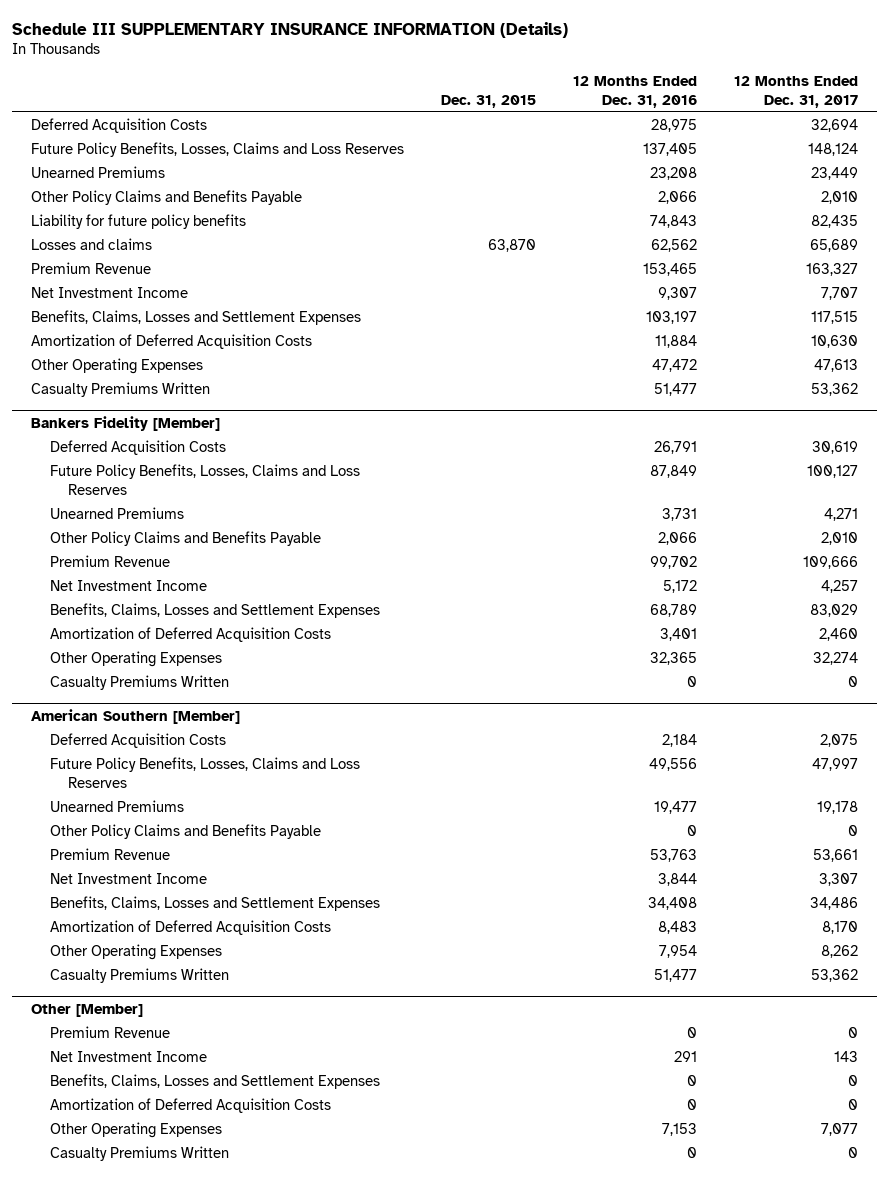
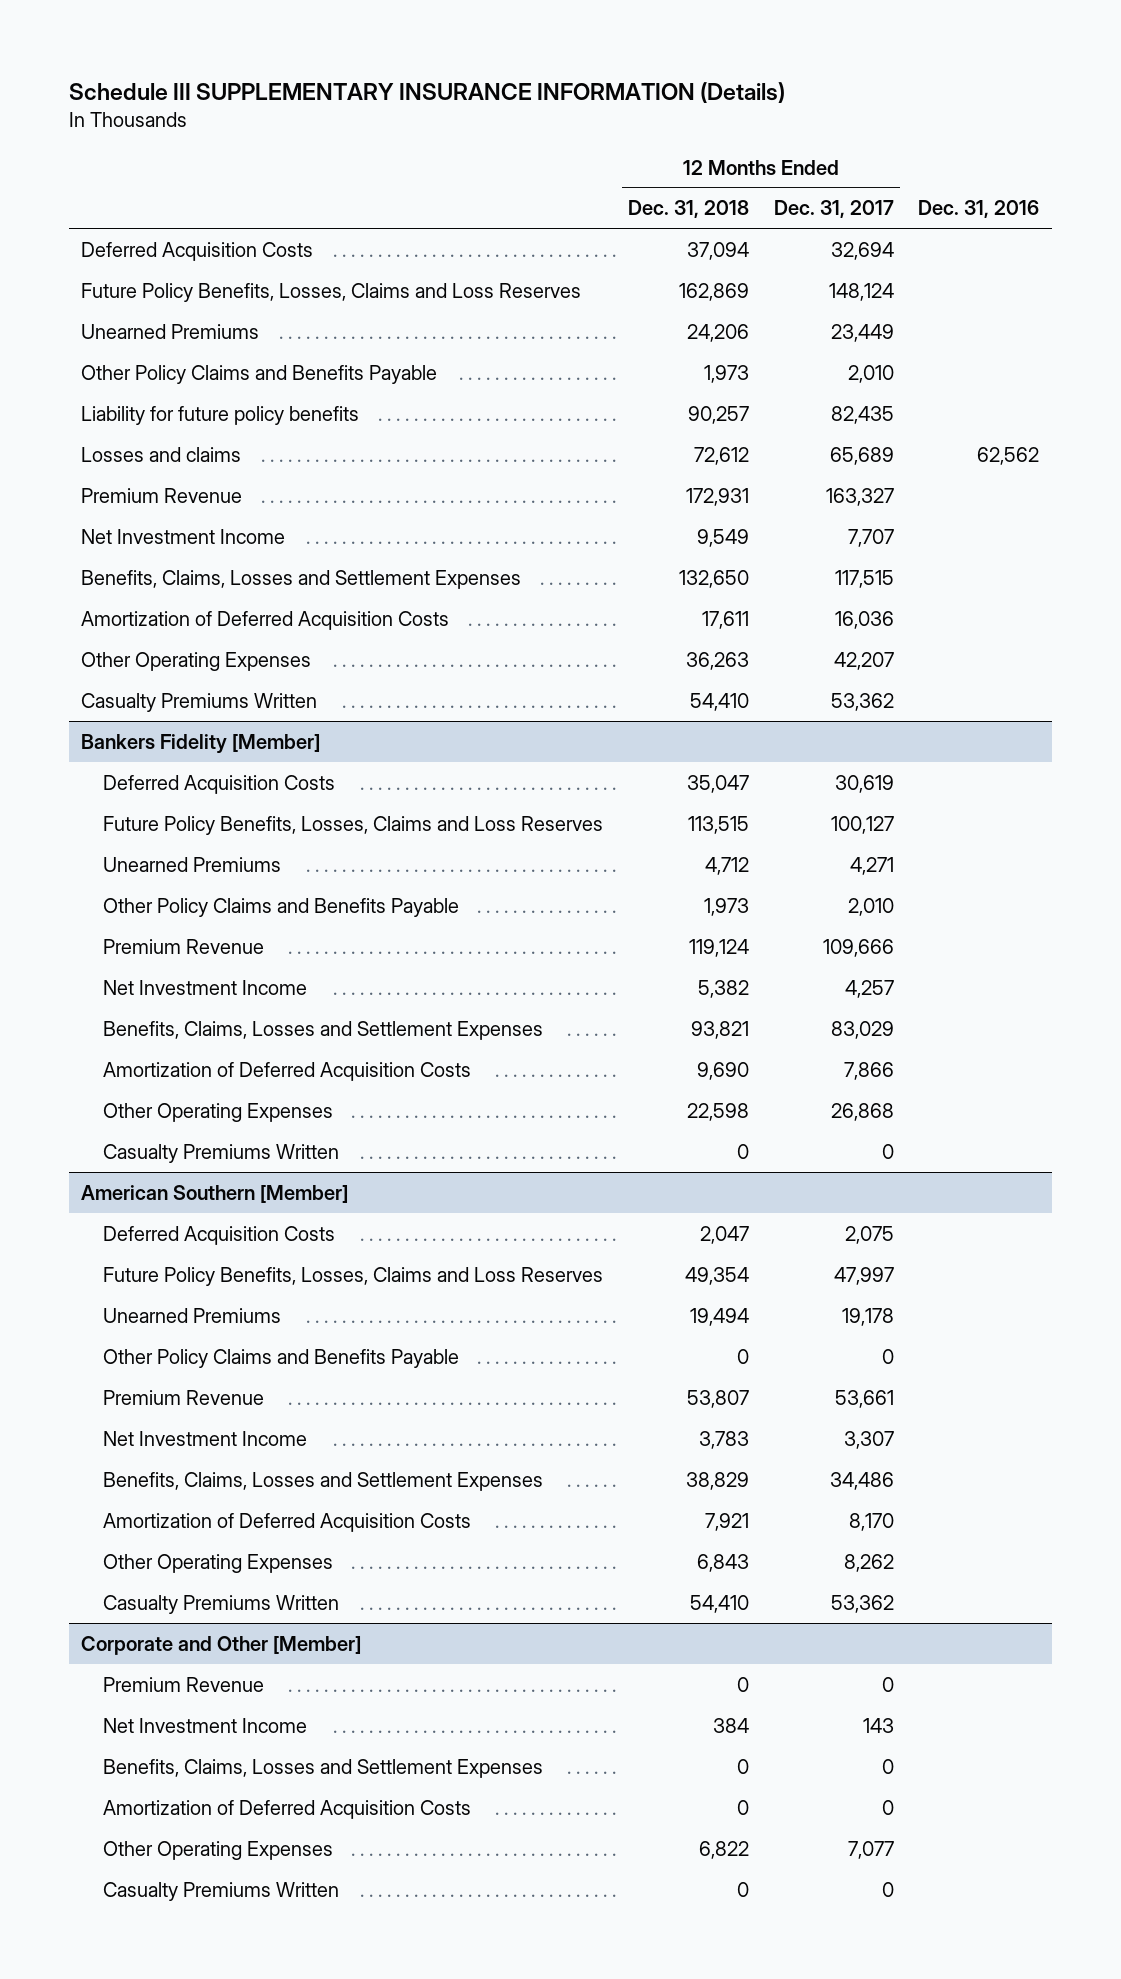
- | Dec. 31, 2015 | 12 Months Ended Dec. 31, 2016 | 12 Months Ended Dec. 31, 2017
+ | 12 Months Ended Dec. 31, 2018 | 12 Months Ended Dec. 31, 2017 | Dec. 31, 2016
- Amortization of Deferred Acquisition Costs | | 11,884 | 10,630
- Other Operating Expenses | | 47,472 | 47,613
+ Amortization of Deferred Acquisition Costs | 17,611 | 16,036 |
+ Other Operating Expenses | 36,263 | 42,207 |
@ Bankers Fidelity [Member]
- Amortization of Deferred Acquisition Costs | | 3,401 | 2,460
- Other Operating Expenses | | 32,365 | 32,274
+ Amortization of Deferred Acquisition Costs | 9,690 | 7,866 |
+ Other Operating Expenses | 22,598 | 26,868 |
- Other [Member]
+ Corporate and Other [Member]

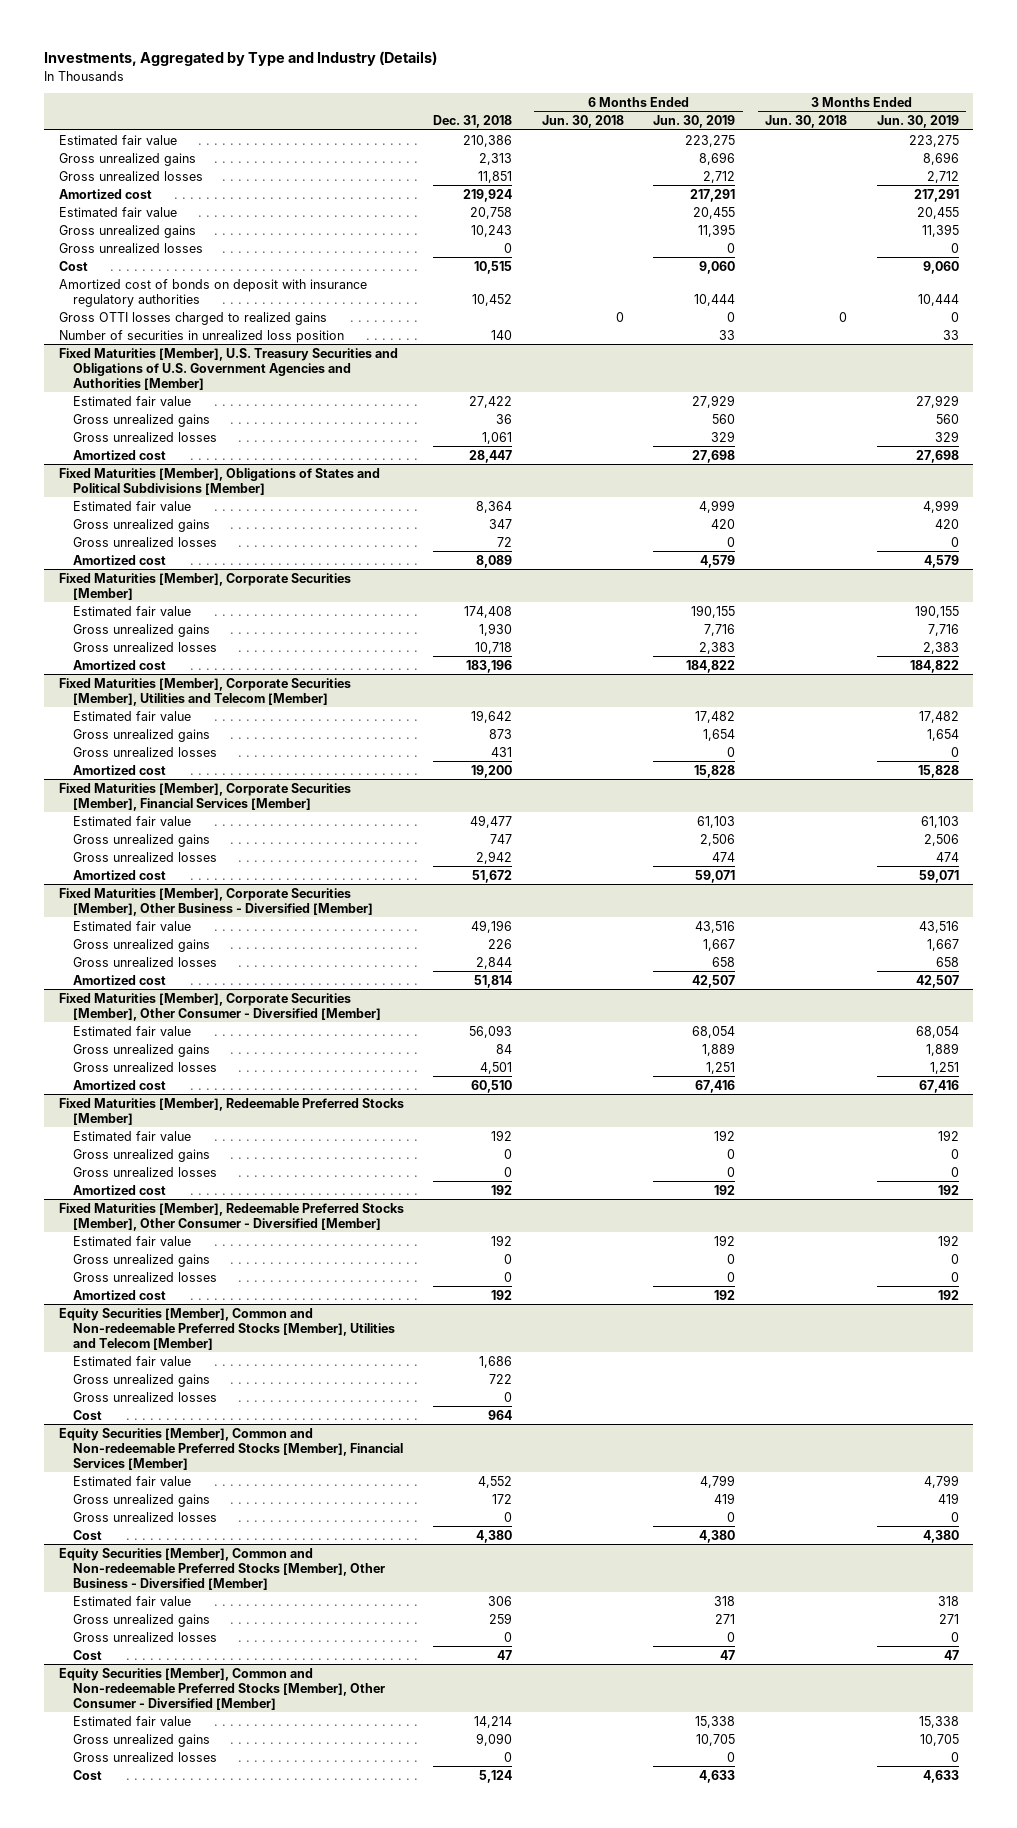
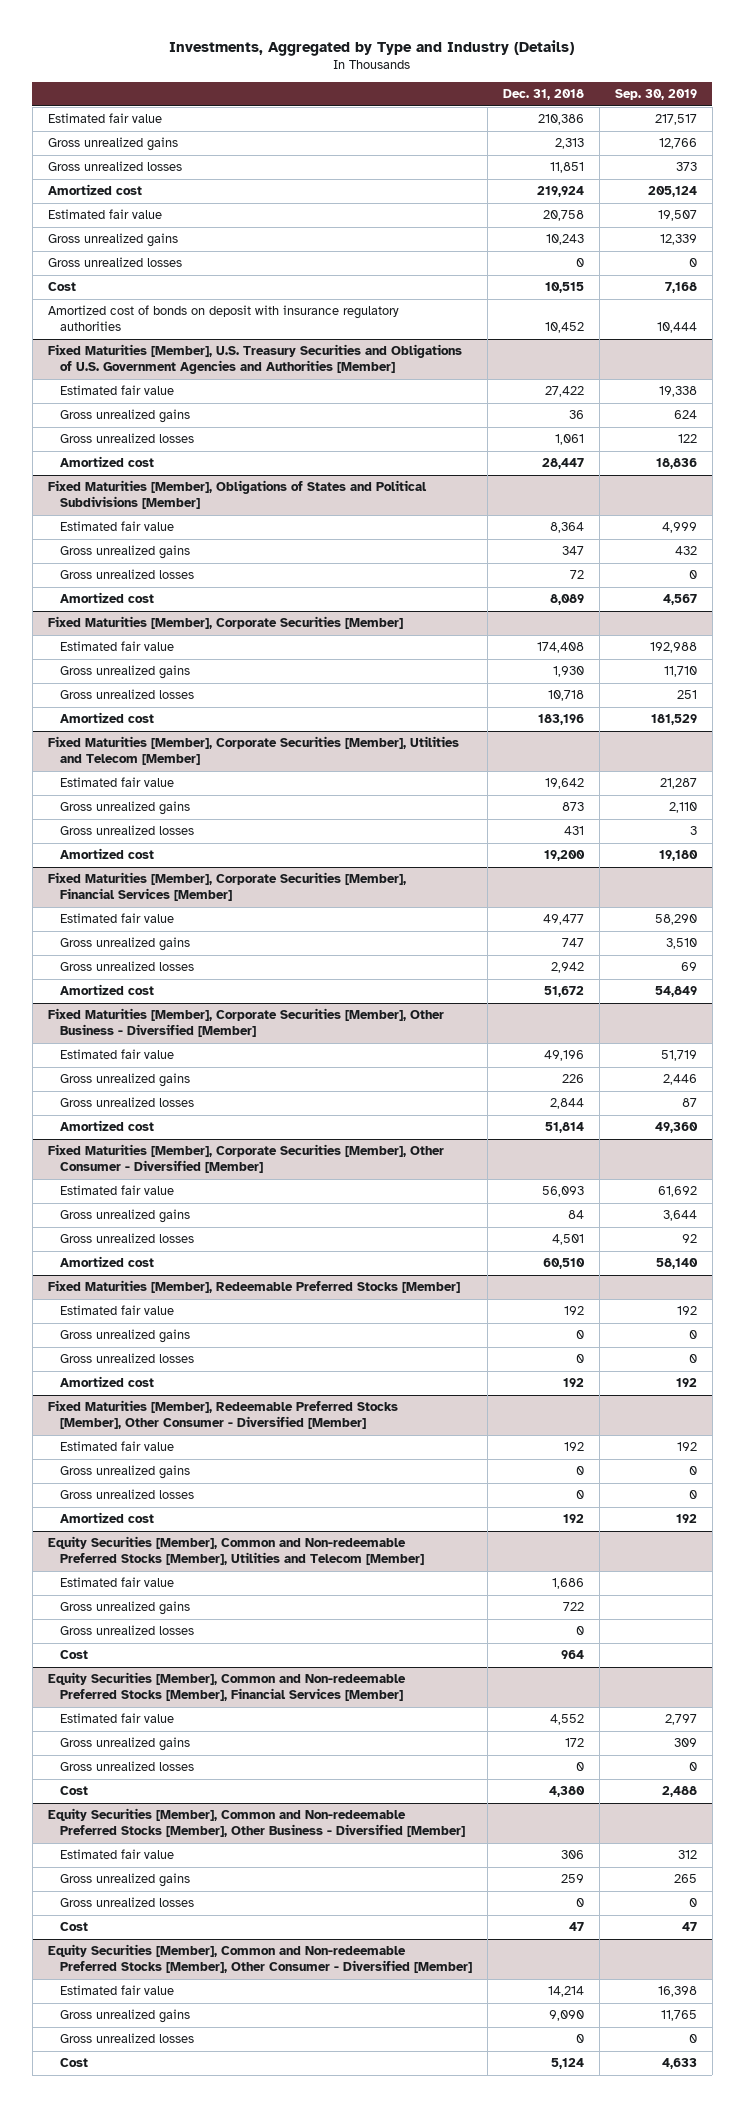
- | Dec. 31, 2018 | 6 Months Ended Jun. 30, 2018 | 6 Months Ended Jun. 30, 2019 | 3 Months Ended Jun. 30, 2018 | 3 Months Ended Jun. 30, 2019
+ | Dec. 31, 2018 | Sep. 30, 2019
- Gross OTTI losses charged to realized gains | | 0 | 0 | 0 | 0
- Number of securities in unrealized loss position | 140 | | 33 | | 33

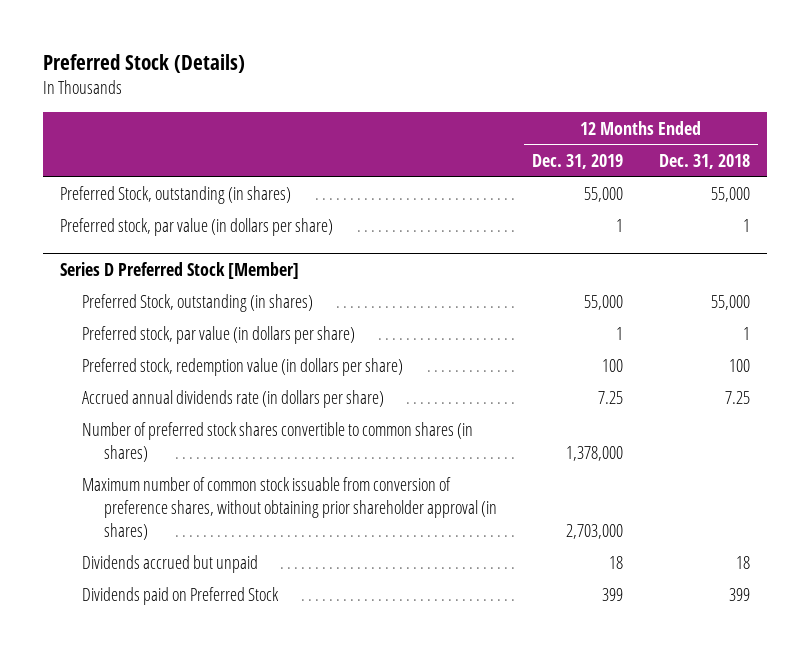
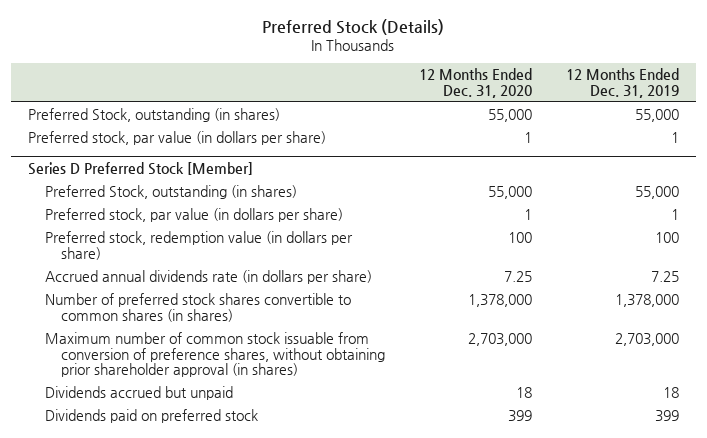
- | 12 Months Ended Dec. 31, 2019 | 12 Months Ended Dec. 31, 2018
+ | 12 Months Ended Dec. 31, 2020 | 12 Months Ended Dec. 31, 2019
@ Series D Preferred Stock [Member]
- Dividends paid on Preferred Stock | 399 | 399
+ Dividends paid on preferred stock | 399 | 399

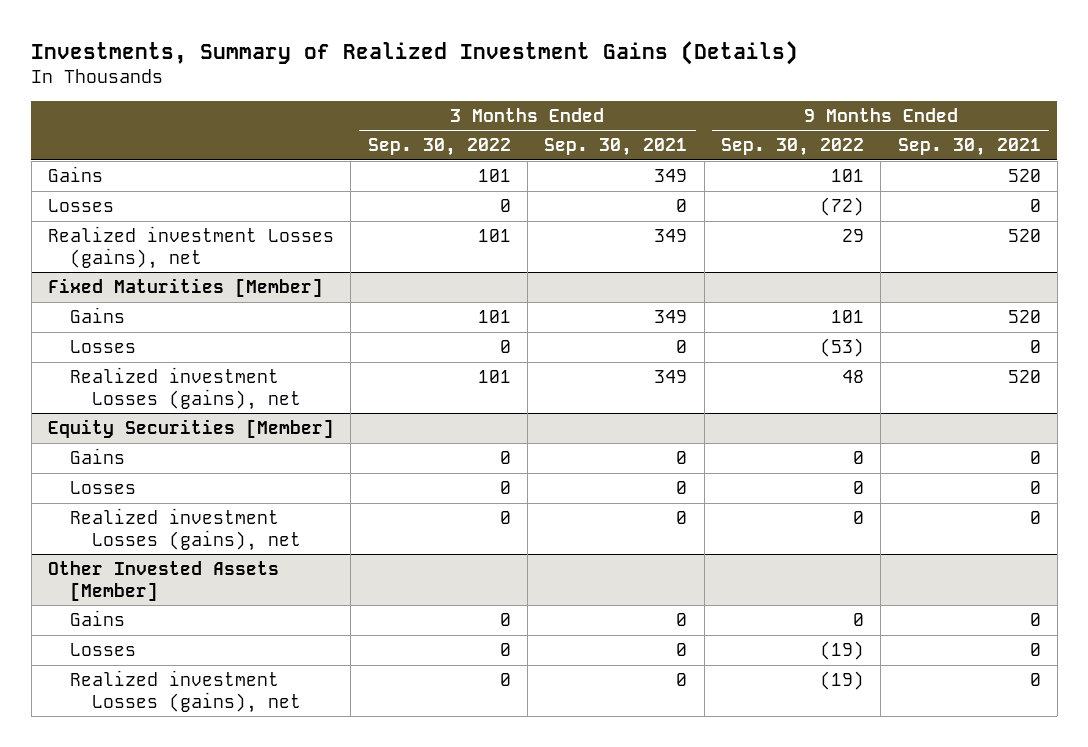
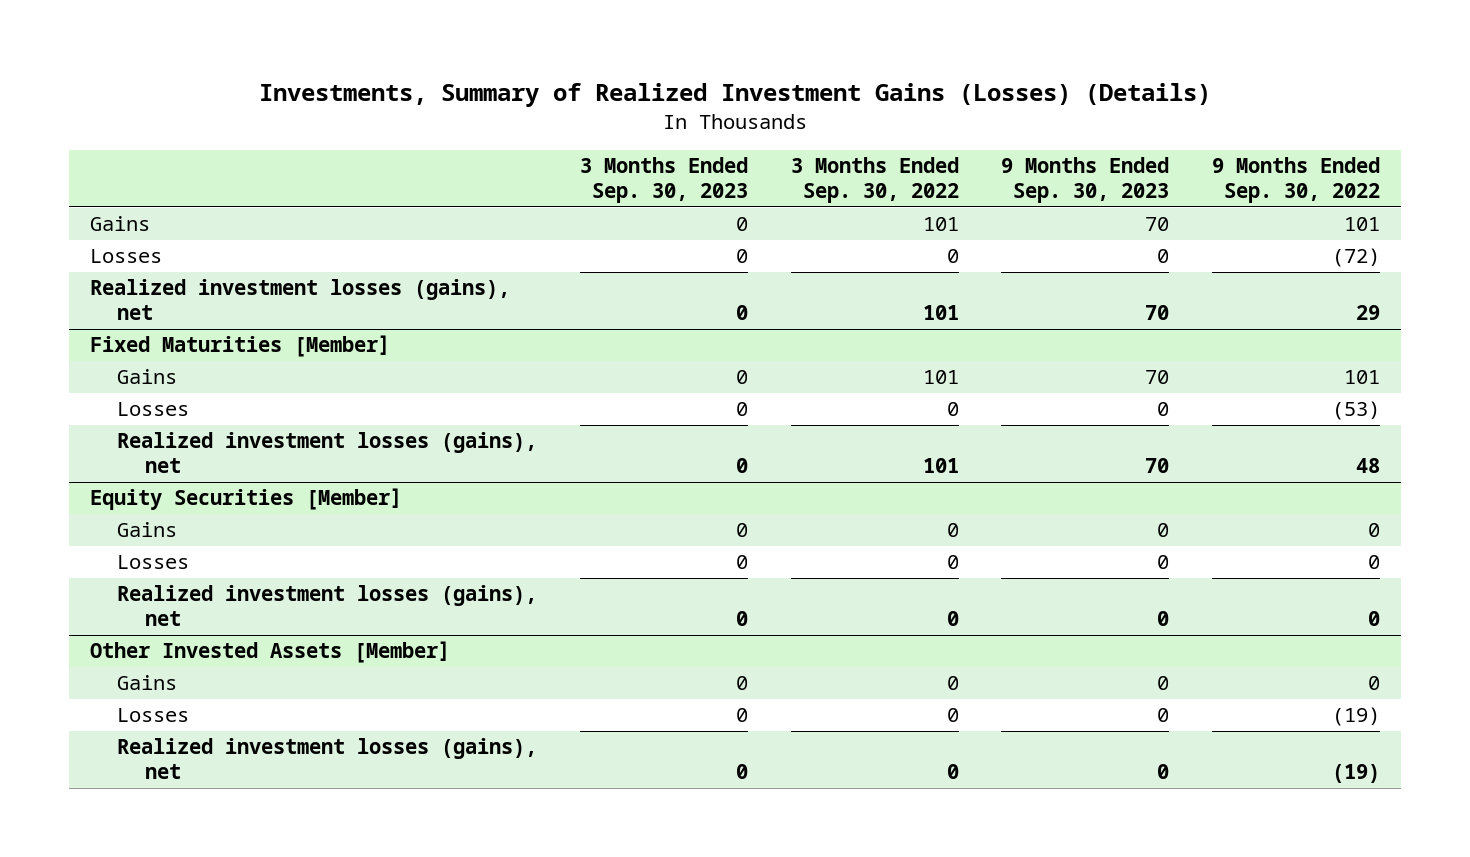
- Investments, Summary of Realized Investment Gains (Details)
+ Investments, Summary of Realized Investment Gains (Losses) (Details)
- | 3 Months Ended Sep. 30, 2022 | 3 Months Ended Sep. 30, 2021 | 9 Months Ended Sep. 30, 2022 | 9 Months Ended Sep. 30, 2021
+ | 3 Months Ended Sep. 30, 2023 | 3 Months Ended Sep. 30, 2022 | 9 Months Ended Sep. 30, 2023 | 9 Months Ended Sep. 30, 2022
- Realized investment Losses (gains), net | 101 | 349 | 29 | 520
+ Realized investment losses (gains), net | 0 | 101 | 70 | 29
@ Fixed Maturities [Member]
- Realized investment Losses (gains), net | 101 | 349 | 48 | 520
+ Realized investment losses (gains), net | 0 | 101 | 70 | 48
@ Equity Securities [Member]
- Realized investment Losses (gains), net | 0 | 0 | 0 | 0
+ Realized investment losses (gains), net | 0 | 0 | 0 | 0
@ Other Invested Assets [Member]
- Realized investment Losses (gains), net | 0 | 0 | (19) | 0
+ Realized investment losses (gains), net | 0 | 0 | 0 | (19)

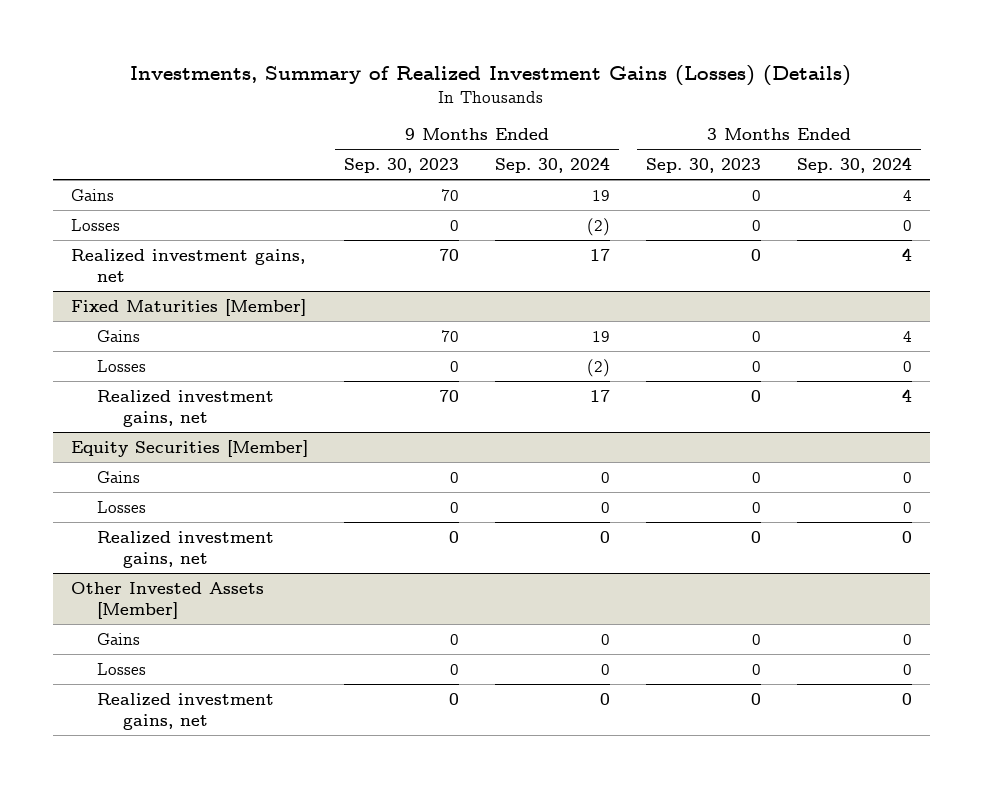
- | 3 Months Ended Sep. 30, 2023 | 3 Months Ended Sep. 30, 2022 | 9 Months Ended Sep. 30, 2023 | 9 Months Ended Sep. 30, 2022
+ | 9 Months Ended Sep. 30, 2023 | 9 Months Ended Sep. 30, 2024 | 3 Months Ended Sep. 30, 2023 | 3 Months Ended Sep. 30, 2024
- Realized investment losses (gains), net | 0 | 101 | 70 | 29
+ Realized investment gains, net | 70 | 17 | 0 | 4
@ Fixed Maturities [Member]
- Realized investment losses (gains), net | 0 | 101 | 70 | 48
+ Realized investment gains, net | 70 | 17 | 0 | 4
@ Equity Securities [Member]
- Realized investment losses (gains), net | 0 | 0 | 0 | 0
+ Realized investment gains, net | 0 | 0 | 0 | 0
@ Other Invested Assets [Member]
- Realized investment losses (gains), net | 0 | 0 | 0 | (19)
+ Realized investment gains, net | 0 | 0 | 0 | 0

